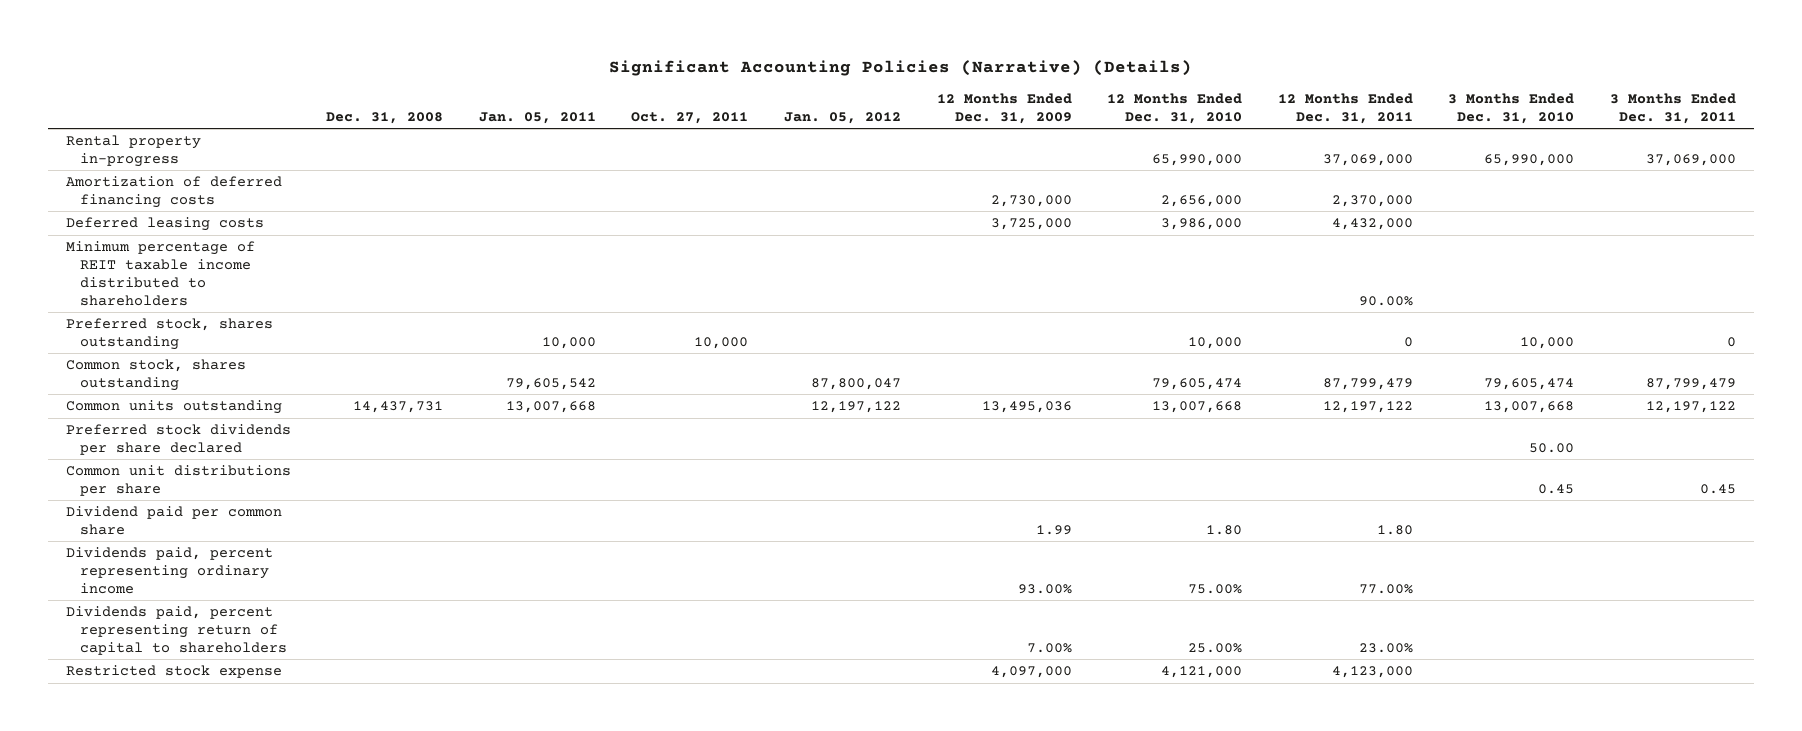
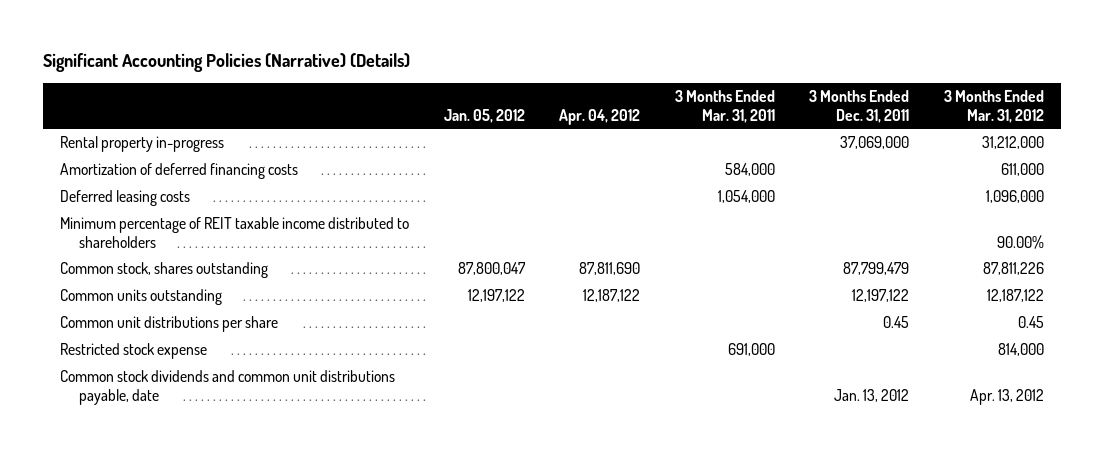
- | Dec. 31, 2008 | Jan. 05, 2011 | Oct. 27, 2011 | Jan. 05, 2012 | 12 Months Ended Dec. 31, 2009 | 12 Months Ended Dec. 31, 2010 | 12 Months Ended Dec. 31, 2011 | 3 Months Ended Dec. 31, 2010 | 3 Months Ended Dec. 31, 2011
+ | Jan. 05, 2012 | Apr. 04, 2012 | 3 Months Ended Mar. 31, 2011 | 3 Months Ended Dec. 31, 2011 | 3 Months Ended Mar. 31, 2012
- Preferred stock, shares outstanding | | 10,000 | 10,000 | | | 10,000 | 0 | 10,000 | 0
- Preferred stock dividends per share declared | | | | | | | | 50.00 |
- Dividend paid per common share | | | | | 1.99 | 1.80 | 1.80 | |
- Dividends paid, percent representing ordinary income | | | | | 93.00% | 75.00% | 77.00% | |
- Dividends paid, percent representing return of capital to shareholders | | | | | 7.00% | 25.00% | 23.00% | |
+ Common stock dividends and common unit distributions payable, date | | | | Jan. 13, 2012 | Apr. 13, 2012

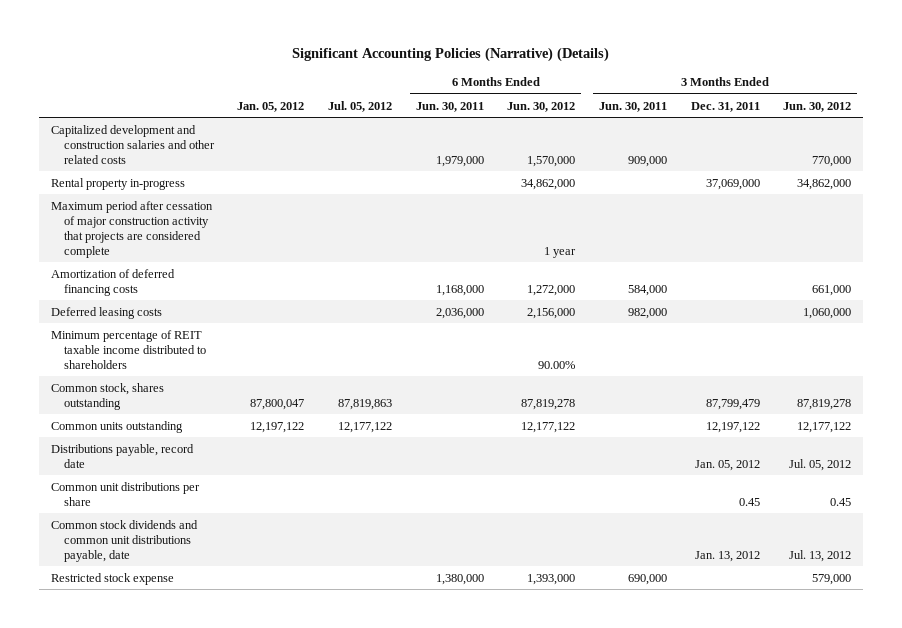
- | Jan. 05, 2012 | Apr. 04, 2012 | 3 Months Ended Mar. 31, 2011 | 3 Months Ended Dec. 31, 2011 | 3 Months Ended Mar. 31, 2012
+ | Jan. 05, 2012 | Jul. 05, 2012 | 6 Months Ended Jun. 30, 2011 | 6 Months Ended Jun. 30, 2012 | 3 Months Ended Jun. 30, 2011 | 3 Months Ended Dec. 31, 2011 | 3 Months Ended Jun. 30, 2012
+ Capitalized development and construction salaries and other related costs | | | 1,979,000 | 1,570,000 | 909,000 | | 770,000
+ Maximum period after cessation of major construction activity that projects are considered complete | | | | 1 year | | |
+ Distributions payable, record date | | | | | | Jan. 05, 2012 | Jul. 05, 2012
moved down: Restricted stock expense | | | 1,380,000 | 1,393,000 | 690,000 | | 579,000

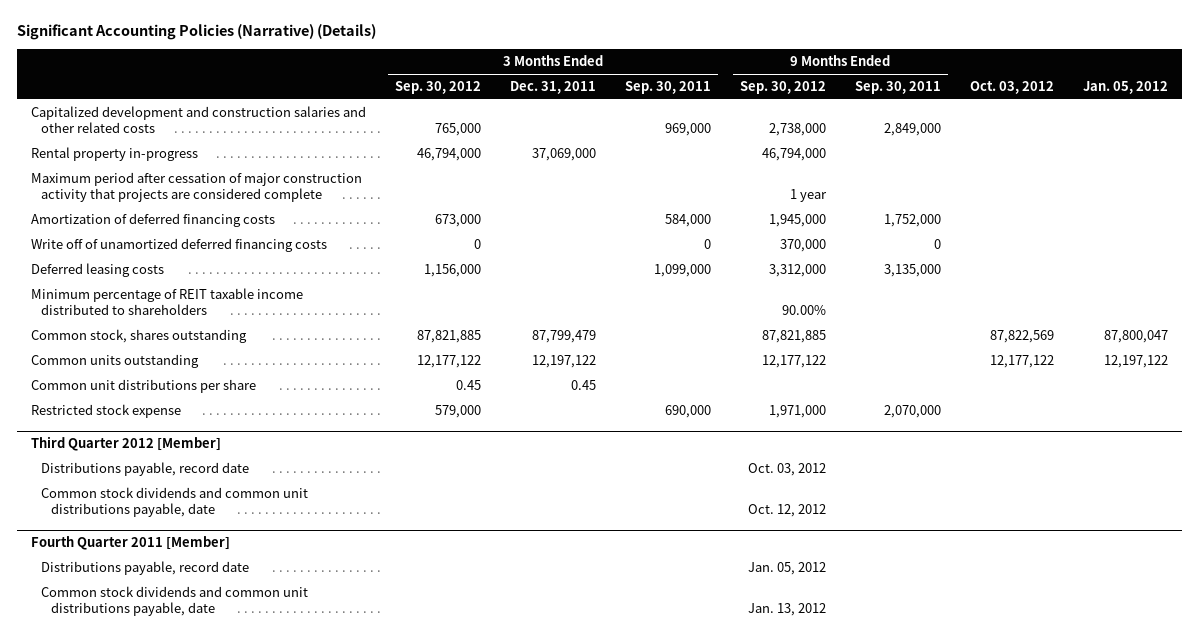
- | Jan. 05, 2012 | Jul. 05, 2012 | 6 Months Ended Jun. 30, 2011 | 6 Months Ended Jun. 30, 2012 | 3 Months Ended Jun. 30, 2011 | 3 Months Ended Dec. 31, 2011 | 3 Months Ended Jun. 30, 2012
+ | 3 Months Ended Sep. 30, 2012 | 3 Months Ended Dec. 31, 2011 | 3 Months Ended Sep. 30, 2011 | 9 Months Ended Sep. 30, 2012 | 9 Months Ended Sep. 30, 2011 | Oct. 03, 2012 | Jan. 05, 2012
+ Write off of unamortized deferred financing costs | 0 | | 0 | 370,000 | 0 | |
- Distributions payable, record date | | | | | | Jan. 05, 2012 | Jul. 05, 2012
- Common stock dividends and common unit distributions payable, date | | | | | | Jan. 13, 2012 | Jul. 13, 2012
+ Third Quarter 2012 [Member]
+ Distributions payable, record date | | | | Oct. 03, 2012 | | |
+ Common stock dividends and common unit distributions payable, date | | | | Oct. 12, 2012 | | |
+ Fourth Quarter 2011 [Member]
+ Distributions payable, record date | | | | Jan. 05, 2012 | | |
+ Common stock dividends and common unit distributions payable, date | | | | Jan. 13, 2012 | | |

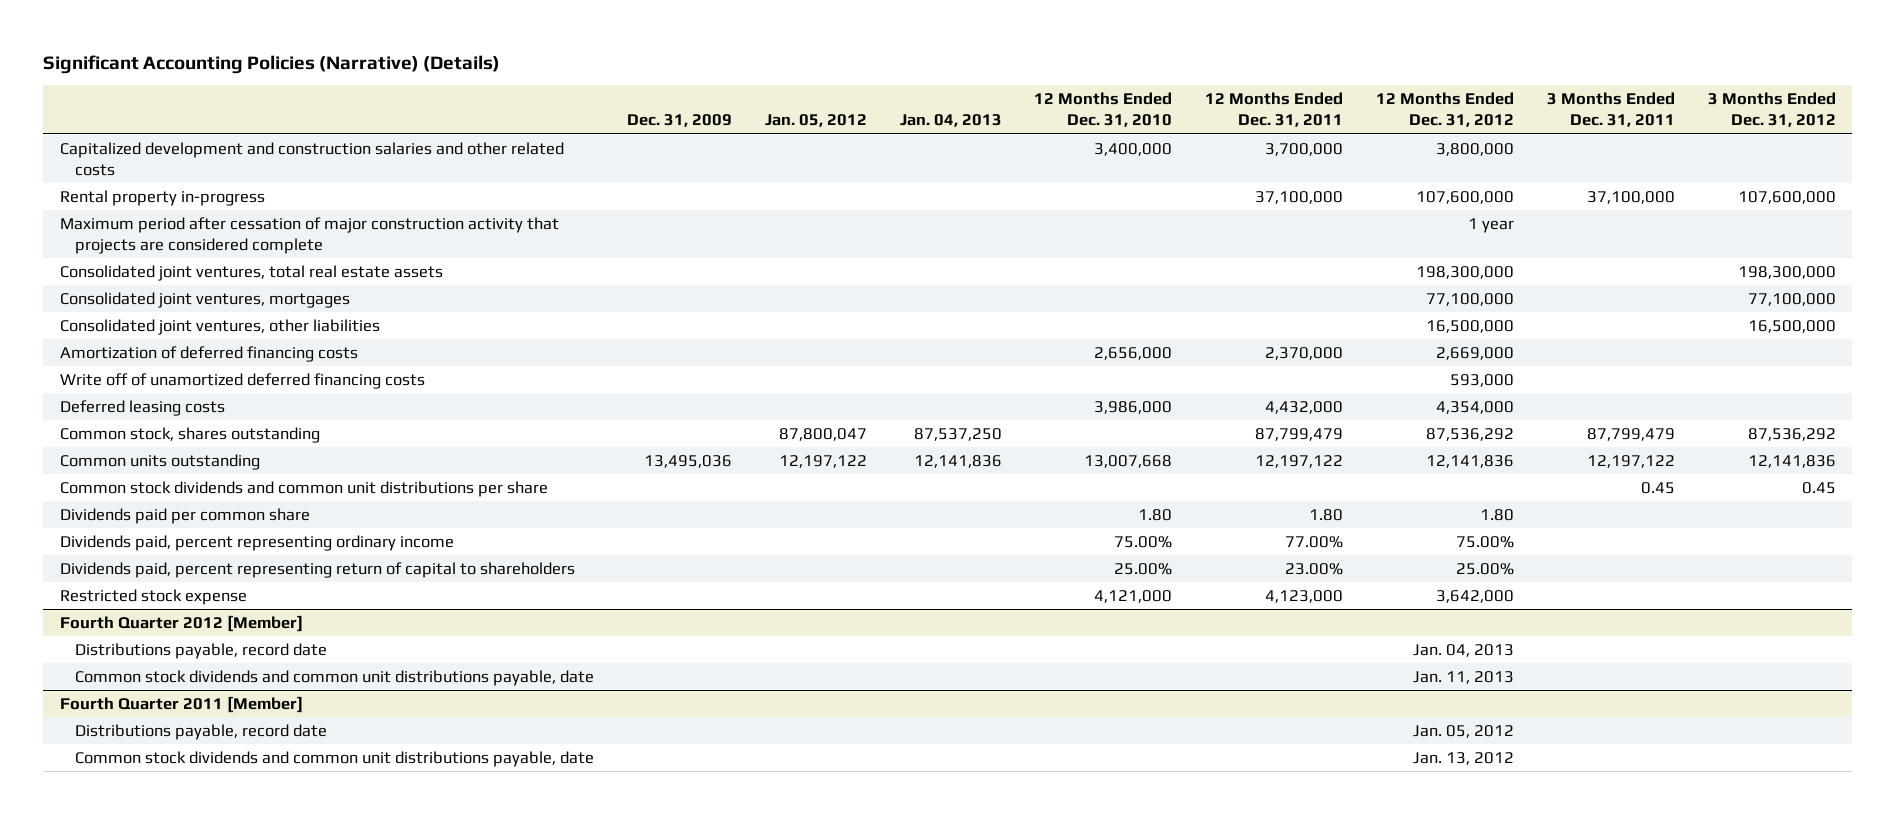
- | 3 Months Ended Sep. 30, 2012 | 3 Months Ended Dec. 31, 2011 | 3 Months Ended Sep. 30, 2011 | 9 Months Ended Sep. 30, 2012 | 9 Months Ended Sep. 30, 2011 | Oct. 03, 2012 | Jan. 05, 2012
+ | Dec. 31, 2009 | Jan. 05, 2012 | Jan. 04, 2013 | 12 Months Ended Dec. 31, 2010 | 12 Months Ended Dec. 31, 2011 | 12 Months Ended Dec. 31, 2012 | 3 Months Ended Dec. 31, 2011 | 3 Months Ended Dec. 31, 2012
- Rental property in-progress | 46,794,000 | 37,069,000 | | 46,794,000 | | |
+ Rental property in-progress | | | | | 37,100,000 | 107,600,000 | 37,100,000 | 107,600,000
+ Consolidated joint ventures, total real estate assets | | | | | | 198,300,000 | | 198,300,000
+ Consolidated joint ventures, mortgages | | | | | | 77,100,000 | | 77,100,000
+ Consolidated joint ventures, other liabilities | | | | | | 16,500,000 | | 16,500,000
- Minimum percentage of REIT taxable income distributed to shareholders | | | | 90.00% | | |
- Common unit distributions per share | 0.45 | 0.45 | | | | |
+ Common stock dividends and common unit distributions per share | | | | | | | 0.45 | 0.45
+ Dividends paid per common share | | | | 1.80 | 1.80 | 1.80 | |
+ Dividends paid, percent representing ordinary income | | | | 75.00% | 77.00% | 75.00% | |
+ Dividends paid, percent representing return of capital to shareholders | | | | 25.00% | 23.00% | 25.00% | |
- Third Quarter 2012 [Member]
+ Fourth Quarter 2012 [Member]

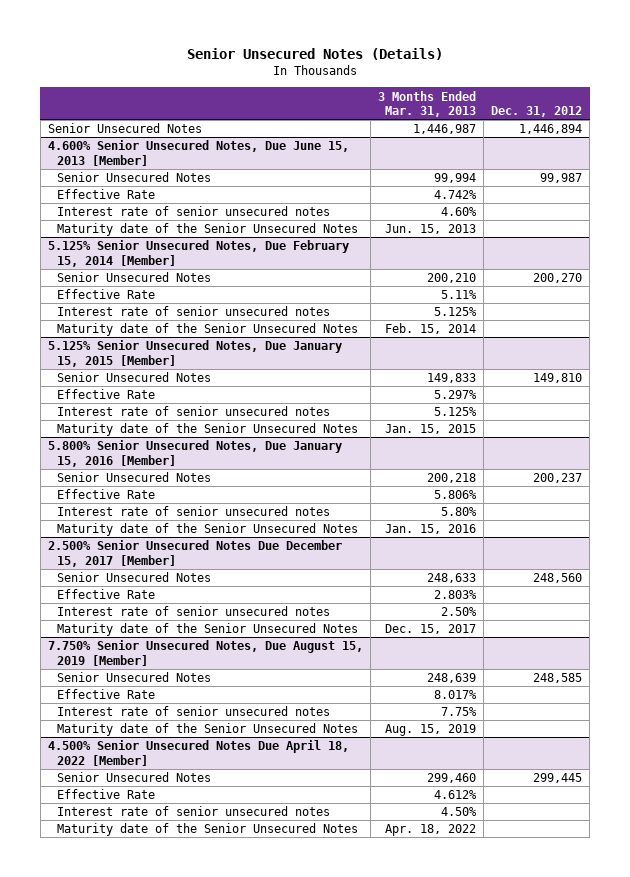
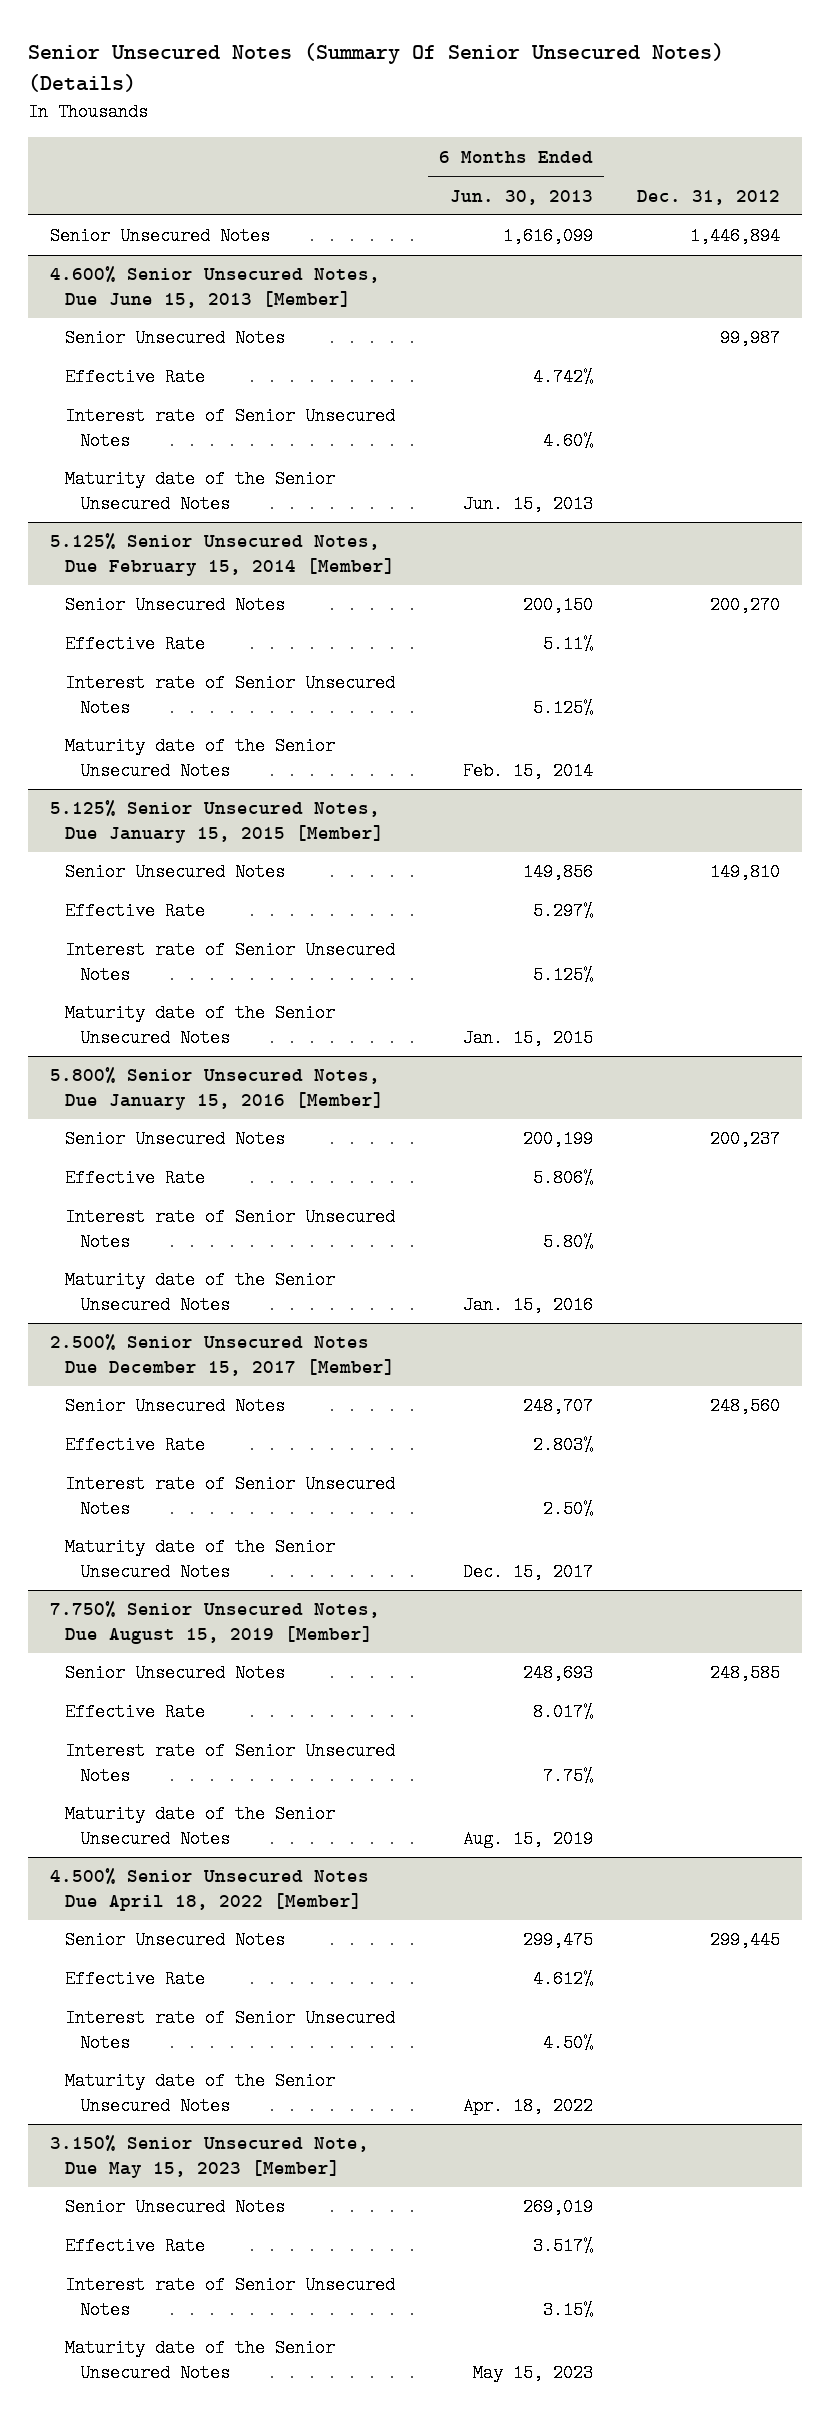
- Senior Unsecured Notes (Details)
+ Senior Unsecured Notes (Summary Of Senior Unsecured Notes) (Details)
- | 3 Months Ended Mar. 31, 2013 | Dec. 31, 2012
+ | 6 Months Ended Jun. 30, 2013 | Dec. 31, 2012
@ 4.600% Senior Unsecured Notes, Due June 15, 2013 [Member]
- Interest rate of senior unsecured notes | 4.60% |
+ Interest rate of Senior Unsecured Notes | 4.60% |
@ 5.125% Senior Unsecured Notes, Due February 15, 2014 [Member]
- Interest rate of senior unsecured notes | 5.125% |
+ Interest rate of Senior Unsecured Notes | 5.125% |
@ 5.125% Senior Unsecured Notes, Due January 15, 2015 [Member]
- Interest rate of senior unsecured notes | 5.125% |
+ Interest rate of Senior Unsecured Notes | 5.125% |
@ 5.800% Senior Unsecured Notes, Due January 15, 2016 [Member]
- Interest rate of senior unsecured notes | 5.80% |
+ Interest rate of Senior Unsecured Notes | 5.80% |
@ 2.500% Senior Unsecured Notes Due December 15, 2017 [Member]
- Interest rate of senior unsecured notes | 2.50% |
+ Interest rate of Senior Unsecured Notes | 2.50% |
@ 7.750% Senior Unsecured Notes, Due August 15, 2019 [Member]
- Interest rate of senior unsecured notes | 7.75% |
+ Interest rate of Senior Unsecured Notes | 7.75% |
@ 4.500% Senior Unsecured Notes Due April 18, 2022 [Member]
- Interest rate of senior unsecured notes | 4.50% |
+ Interest rate of Senior Unsecured Notes | 4.50% |
+ 3.150% Senior Unsecured Note, Due May 15, 2023 [Member]
+ Senior Unsecured Notes | 269,019 |
+ Effective Rate | 3.517% |
+ Interest rate of Senior Unsecured Notes | 3.15% |
+ Maturity date of the Senior Unsecured Notes | May 15, 2023 |

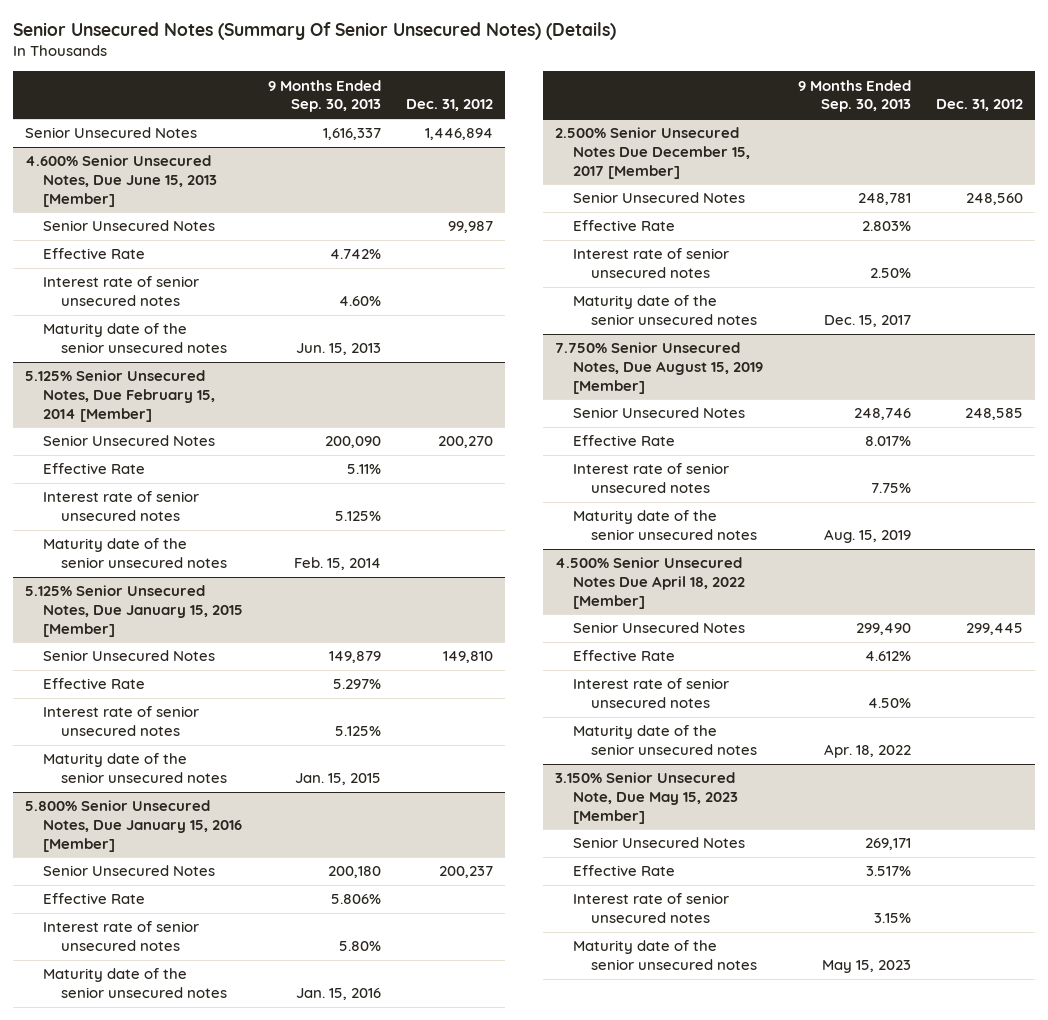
- | 6 Months Ended Jun. 30, 2013 | Dec. 31, 2012
+ | 9 Months Ended Sep. 30, 2013 | Dec. 31, 2012
@ 4.600% Senior Unsecured Notes, Due June 15, 2013 [Member]
- Interest rate of Senior Unsecured Notes | 4.60% |
- Maturity date of the Senior Unsecured Notes | Jun. 15, 2013 |
+ Interest rate of senior unsecured notes | 4.60% |
+ Maturity date of the senior unsecured notes | Jun. 15, 2013 |
@ 5.125% Senior Unsecured Notes, Due February 15, 2014 [Member]
- Interest rate of Senior Unsecured Notes | 5.125% |
- Maturity date of the Senior Unsecured Notes | Feb. 15, 2014 |
+ Interest rate of senior unsecured notes | 5.125% |
+ Maturity date of the senior unsecured notes | Feb. 15, 2014 |
@ 5.125% Senior Unsecured Notes, Due January 15, 2015 [Member]
- Interest rate of Senior Unsecured Notes | 5.125% |
- Maturity date of the Senior Unsecured Notes | Jan. 15, 2015 |
+ Interest rate of senior unsecured notes | 5.125% |
+ Maturity date of the senior unsecured notes | Jan. 15, 2015 |
@ 5.800% Senior Unsecured Notes, Due January 15, 2016 [Member]
- Interest rate of Senior Unsecured Notes | 5.80% |
- Maturity date of the Senior Unsecured Notes | Jan. 15, 2016 |
+ Interest rate of senior unsecured notes | 5.80% |
+ Maturity date of the senior unsecured notes | Jan. 15, 2016 |
@ 2.500% Senior Unsecured Notes Due December 15, 2017 [Member]
- Interest rate of Senior Unsecured Notes | 2.50% |
- Maturity date of the Senior Unsecured Notes | Dec. 15, 2017 |
+ Interest rate of senior unsecured notes | 2.50% |
+ Maturity date of the senior unsecured notes | Dec. 15, 2017 |
@ 7.750% Senior Unsecured Notes, Due August 15, 2019 [Member]
- Interest rate of Senior Unsecured Notes | 7.75% |
- Maturity date of the Senior Unsecured Notes | Aug. 15, 2019 |
+ Interest rate of senior unsecured notes | 7.75% |
+ Maturity date of the senior unsecured notes | Aug. 15, 2019 |
@ 4.500% Senior Unsecured Notes Due April 18, 2022 [Member]
- Interest rate of Senior Unsecured Notes | 4.50% |
- Maturity date of the Senior Unsecured Notes | Apr. 18, 2022 |
+ Interest rate of senior unsecured notes | 4.50% |
+ Maturity date of the senior unsecured notes | Apr. 18, 2022 |
@ 3.150% Senior Unsecured Note, Due May 15, 2023 [Member]
- Interest rate of Senior Unsecured Notes | 3.15% |
- Maturity date of the Senior Unsecured Notes | May 15, 2023 |
+ Interest rate of senior unsecured notes | 3.15% |
+ Maturity date of the senior unsecured notes | May 15, 2023 |

